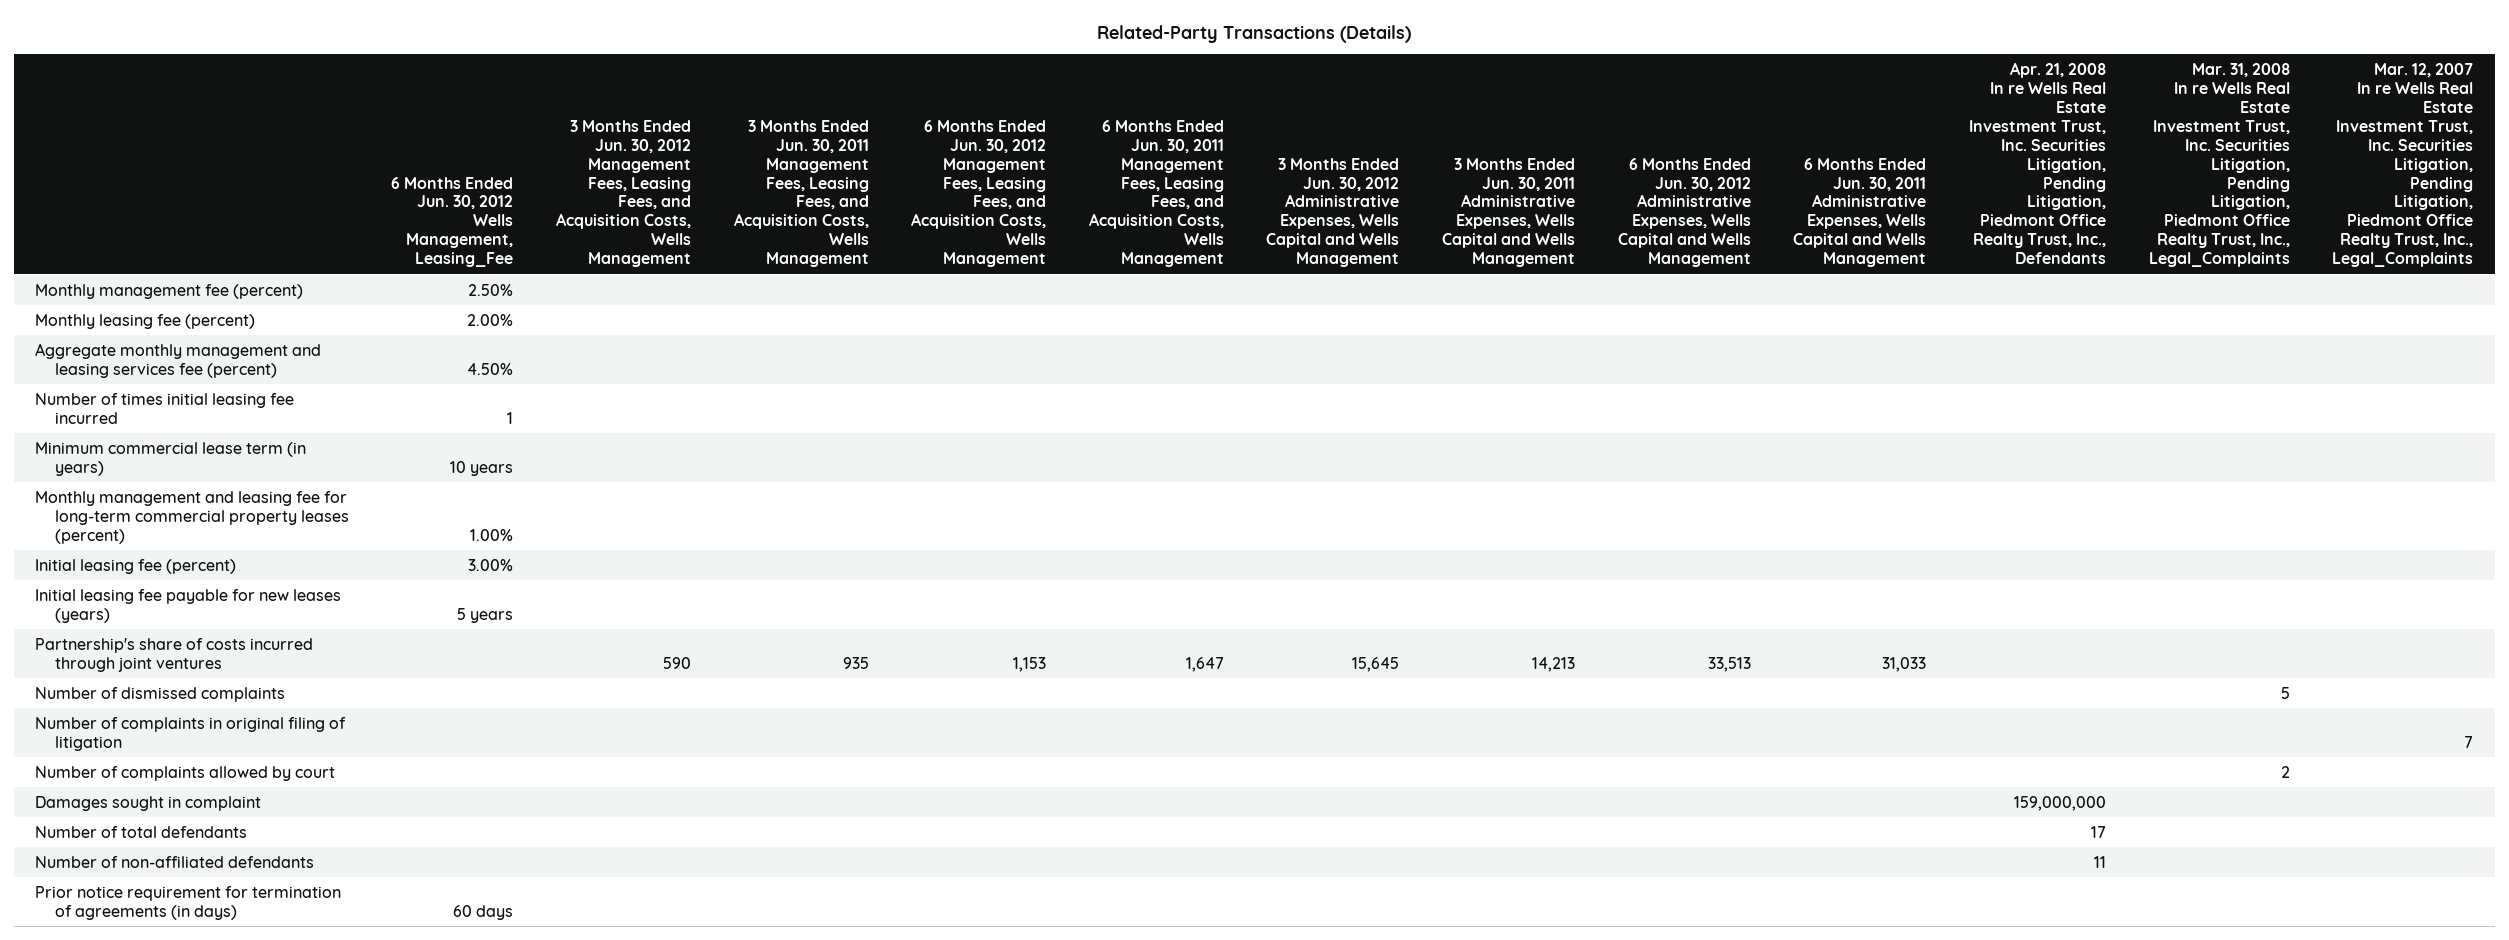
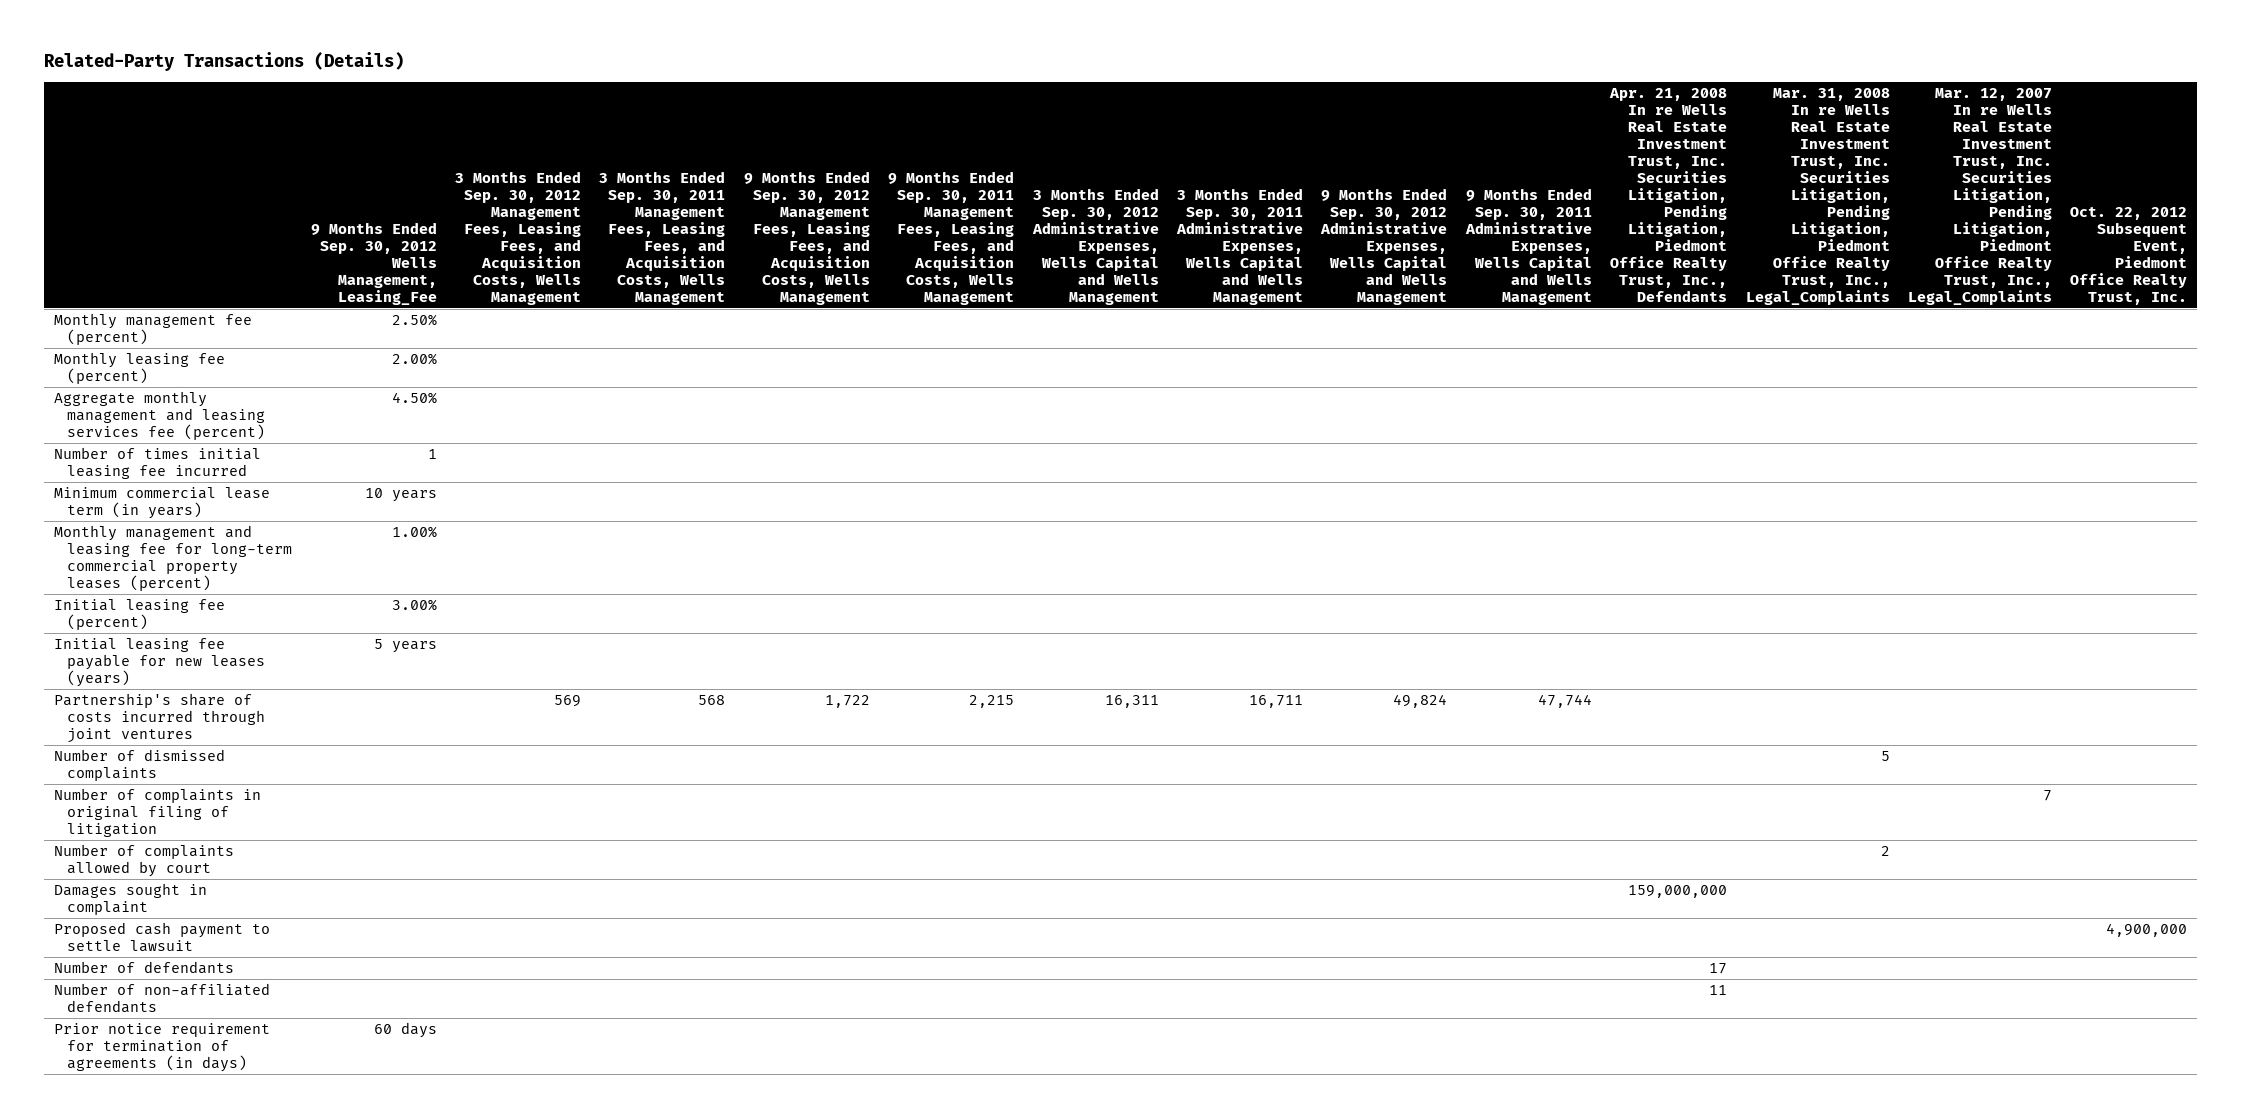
- | 6 Months Ended Jun. 30, 2012 Wells Management, Leasing_Fee | 3 Months Ended Jun. 30, 2012 Management Fees, Leasing Fees, and Acquisition Costs, Wells Management | 3 Months Ended Jun. 30, 2011 Management Fees, Leasing Fees, and Acquisition Costs, Wells Management | 6 Months Ended Jun. 30, 2012 Management Fees, Leasing Fees, and Acquisition Costs, Wells Management | 6 Months Ended Jun. 30, 2011 Management Fees, Leasing Fees, and Acquisition Costs, Wells Management | 3 Months Ended Jun. 30, 2012 Administrative Expenses, Wells Capital and Wells Management | 3 Months Ended Jun. 30, 2011 Administrative Expenses, Wells Capital and Wells Management | 6 Months Ended Jun. 30, 2012 Administrative Expenses, Wells Capital and Wells Management | 6 Months Ended Jun. 30, 2011 Administrative Expenses, Wells Capital and Wells Management | Apr. 21, 2008 In re Wells Real Estate Investment Trust, Inc. Securities Litigation, Pending Litigation, Piedmont Office Realty Trust, Inc., Defendants | Mar. 31, 2008 In re Wells Real Estate Investment Trust, Inc. Securities Litigation, Pending Litigation, Piedmont Office Realty Trust, Inc., Legal_Complaints | Mar. 12, 2007 In re Wells Real Estate Investment Trust, Inc. Securities Litigation, Pending Litigation, Piedmont Office Realty Trust, Inc., Legal_Complaints
+ | 9 Months Ended Sep. 30, 2012 Wells Management, Leasing_Fee | 3 Months Ended Sep. 30, 2012 Management Fees, Leasing Fees, and Acquisition Costs, Wells Management | 3 Months Ended Sep. 30, 2011 Management Fees, Leasing Fees, and Acquisition Costs, Wells Management | 9 Months Ended Sep. 30, 2012 Management Fees, Leasing Fees, and Acquisition Costs, Wells Management | 9 Months Ended Sep. 30, 2011 Management Fees, Leasing Fees, and Acquisition Costs, Wells Management | 3 Months Ended Sep. 30, 2012 Administrative Expenses, Wells Capital and Wells Management | 3 Months Ended Sep. 30, 2011 Administrative Expenses, Wells Capital and Wells Management | 9 Months Ended Sep. 30, 2012 Administrative Expenses, Wells Capital and Wells Management | 9 Months Ended Sep. 30, 2011 Administrative Expenses, Wells Capital and Wells Management | Apr. 21, 2008 In re Wells Real Estate Investment Trust, Inc. Securities Litigation, Pending Litigation, Piedmont Office Realty Trust, Inc., Defendants | Mar. 31, 2008 In re Wells Real Estate Investment Trust, Inc. Securities Litigation, Pending Litigation, Piedmont Office Realty Trust, Inc., Legal_Complaints | Mar. 12, 2007 In re Wells Real Estate Investment Trust, Inc. Securities Litigation, Pending Litigation, Piedmont Office Realty Trust, Inc., Legal_Complaints | Oct. 22, 2012 Subsequent Event, Piedmont Office Realty Trust, Inc.
- Number of total defendants | | | | | | | | | | 17 | |
+ Proposed cash payment to settle lawsuit | | | | | | | | | | | | | 4,900,000
+ Number of defendants | | | | | | | | | | 17 | | |

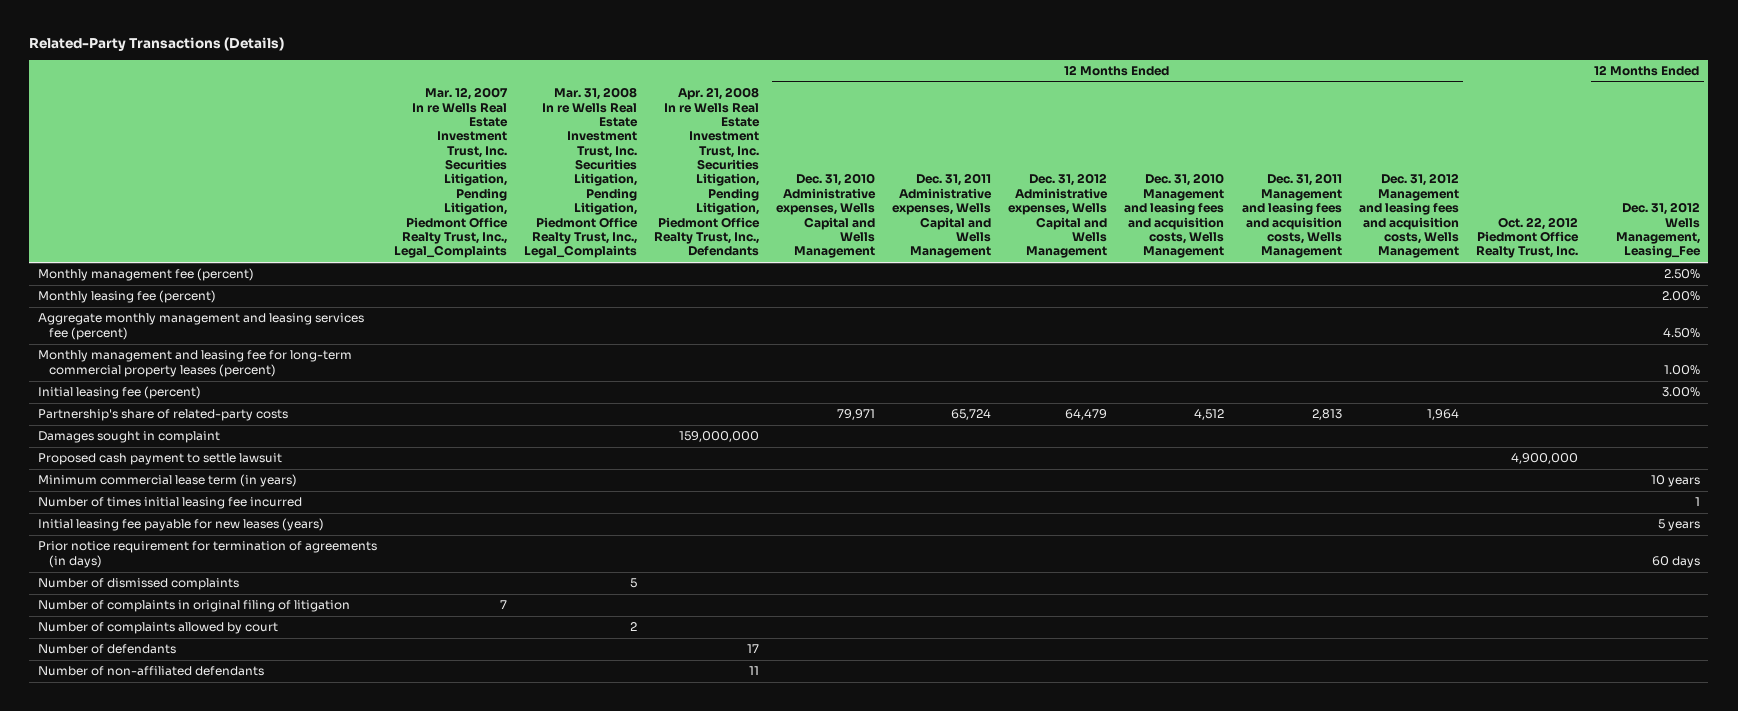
- | 9 Months Ended Sep. 30, 2012 Wells Management, Leasing_Fee | 3 Months Ended Sep. 30, 2012 Management Fees, Leasing Fees, and Acquisition Costs, Wells Management | 3 Months Ended Sep. 30, 2011 Management Fees, Leasing Fees, and Acquisition Costs, Wells Management | 9 Months Ended Sep. 30, 2012 Management Fees, Leasing Fees, and Acquisition Costs, Wells Management | 9 Months Ended Sep. 30, 2011 Management Fees, Leasing Fees, and Acquisition Costs, Wells Management | 3 Months Ended Sep. 30, 2012 Administrative Expenses, Wells Capital and Wells Management | 3 Months Ended Sep. 30, 2011 Administrative Expenses, Wells Capital and Wells Management | 9 Months Ended Sep. 30, 2012 Administrative Expenses, Wells Capital and Wells Management | 9 Months Ended Sep. 30, 2011 Administrative Expenses, Wells Capital and Wells Management | Apr. 21, 2008 In re Wells Real Estate Investment Trust, Inc. Securities Litigation, Pending Litigation, Piedmont Office Realty Trust, Inc., Defendants | Mar. 31, 2008 In re Wells Real Estate Investment Trust, Inc. Securities Litigation, Pending Litigation, Piedmont Office Realty Trust, Inc., Legal_Complaints | Mar. 12, 2007 In re Wells Real Estate Investment Trust, Inc. Securities Litigation, Pending Litigation, Piedmont Office Realty Trust, Inc., Legal_Complaints | Oct. 22, 2012 Subsequent Event, Piedmont Office Realty Trust, Inc.
+ | Mar. 12, 2007 In re Wells Real Estate Investment Trust, Inc. Securities Litigation, Pending Litigation, Piedmont Office Realty Trust, Inc., Legal_Complaints | Mar. 31, 2008 In re Wells Real Estate Investment Trust, Inc. Securities Litigation, Pending Litigation, Piedmont Office Realty Trust, Inc., Legal_Complaints | Apr. 21, 2008 In re Wells Real Estate Investment Trust, Inc. Securities Litigation, Pending Litigation, Piedmont Office Realty Trust, Inc., Defendants | 12 Months Ended Dec. 31, 2010 Administrative expenses, Wells Capital and Wells Management | 12 Months Ended Dec. 31, 2011 Administrative expenses, Wells Capital and Wells Management | 12 Months Ended Dec. 31, 2012 Administrative expenses, Wells Capital and Wells Management | 12 Months Ended Dec. 31, 2010 Management and leasing fees and acquisition costs, Wells Management | 12 Months Ended Dec. 31, 2011 Management and leasing fees and acquisition costs, Wells Management | 12 Months Ended Dec. 31, 2012 Management and leasing fees and acquisition costs, Wells Management | Oct. 22, 2012 Piedmont Office Realty Trust, Inc. | 12 Months Ended Dec. 31, 2012 Wells Management, Leasing_Fee
+ Partnership's share of related-party costs | | | | 79,971 | 65,724 | 64,479 | 4,512 | 2,813 | 1,964 | |
moved up: Damages sought in complaint | | | 159,000,000 | | | | | | | |
moved up: Proposed cash payment to settle lawsuit | | | | | | | | | | 4,900,000 |
moved down: Minimum commercial lease term (in years) | | | | | | | | | | | 10 years
moved down: Number of times initial leasing fee incurred | | | | | | | | | | | 1
- Partnership's share of costs incurred through joint ventures | | 569 | 568 | 1,722 | 2,215 | 16,311 | 16,711 | 49,824 | 47,744 | | | |
moved up: Prior notice requirement for termination of agreements (in days) | | | | | | | | | | | 60 days

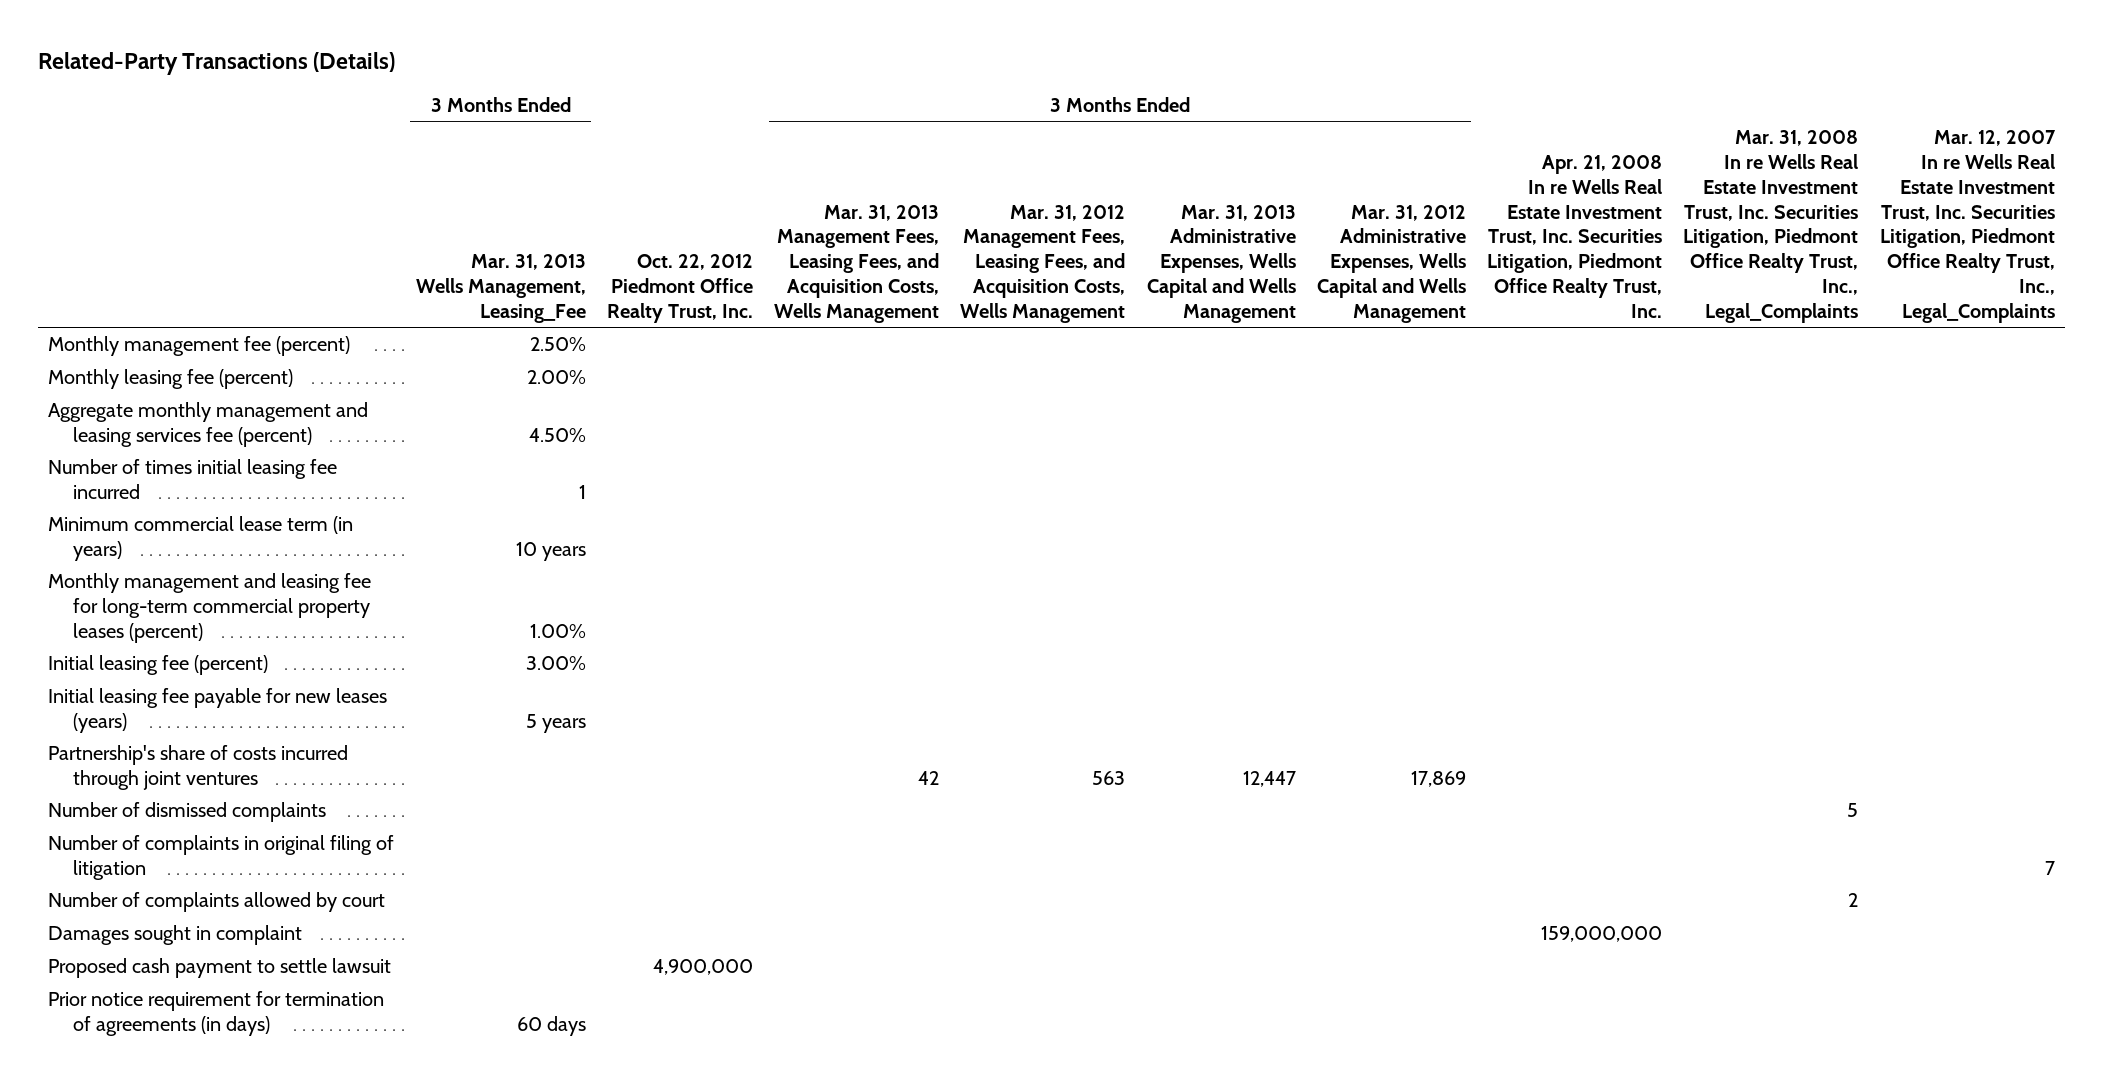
- | Mar. 12, 2007 In re Wells Real Estate Investment Trust, Inc. Securities Litigation, Pending Litigation, Piedmont Office Realty Trust, Inc., Legal_Complaints | Mar. 31, 2008 In re Wells Real Estate Investment Trust, Inc. Securities Litigation, Pending Litigation, Piedmont Office Realty Trust, Inc., Legal_Complaints | Apr. 21, 2008 In re Wells Real Estate Investment Trust, Inc. Securities Litigation, Pending Litigation, Piedmont Office Realty Trust, Inc., Defendants | 12 Months Ended Dec. 31, 2010 Administrative expenses, Wells Capital and Wells Management | 12 Months Ended Dec. 31, 2011 Administrative expenses, Wells Capital and Wells Management | 12 Months Ended Dec. 31, 2012 Administrative expenses, Wells Capital and Wells Management | 12 Months Ended Dec. 31, 2010 Management and leasing fees and acquisition costs, Wells Management | 12 Months Ended Dec. 31, 2011 Management and leasing fees and acquisition costs, Wells Management | 12 Months Ended Dec. 31, 2012 Management and leasing fees and acquisition costs, Wells Management | Oct. 22, 2012 Piedmont Office Realty Trust, Inc. | 12 Months Ended Dec. 31, 2012 Wells Management, Leasing_Fee
+ | 3 Months Ended Mar. 31, 2013 Wells Management, Leasing_Fee | Oct. 22, 2012 Piedmont Office Realty Trust, Inc. | 3 Months Ended Mar. 31, 2013 Management Fees, Leasing Fees, and Acquisition Costs, Wells Management | 3 Months Ended Mar. 31, 2012 Management Fees, Leasing Fees, and Acquisition Costs, Wells Management | 3 Months Ended Mar. 31, 2013 Administrative Expenses, Wells Capital and Wells Management | 3 Months Ended Mar. 31, 2012 Administrative Expenses, Wells Capital and Wells Management | Apr. 21, 2008 In re Wells Real Estate Investment Trust, Inc. Securities Litigation, Piedmont Office Realty Trust, Inc. | Mar. 31, 2008 In re Wells Real Estate Investment Trust, Inc. Securities Litigation, Piedmont Office Realty Trust, Inc., Legal_Complaints | Mar. 12, 2007 In re Wells Real Estate Investment Trust, Inc. Securities Litigation, Piedmont Office Realty Trust, Inc., Legal_Complaints
moved up: Number of times initial leasing fee incurred | 1 | | | | | | | |
moved up: Minimum commercial lease term (in years) | 10 years | | | | | | | |
- Partnership's share of related-party costs | | | | 79,971 | 65,724 | 64,479 | 4,512 | 2,813 | 1,964 | |
+ Partnership's share of costs incurred through joint ventures | | | 42 | 563 | 12,447 | 17,869 | | |
- Number of defendants | | | 17 | | | | | | | |
- Number of non-affiliated defendants | | | 11 | | | | | | | |
moved down: Damages sought in complaint | | | | | | | 159,000,000 | |
moved down: Proposed cash payment to settle lawsuit | | 4,900,000 | | | | | | |
moved down: Prior notice requirement for termination of agreements (in days) | 60 days | | | | | | | |

